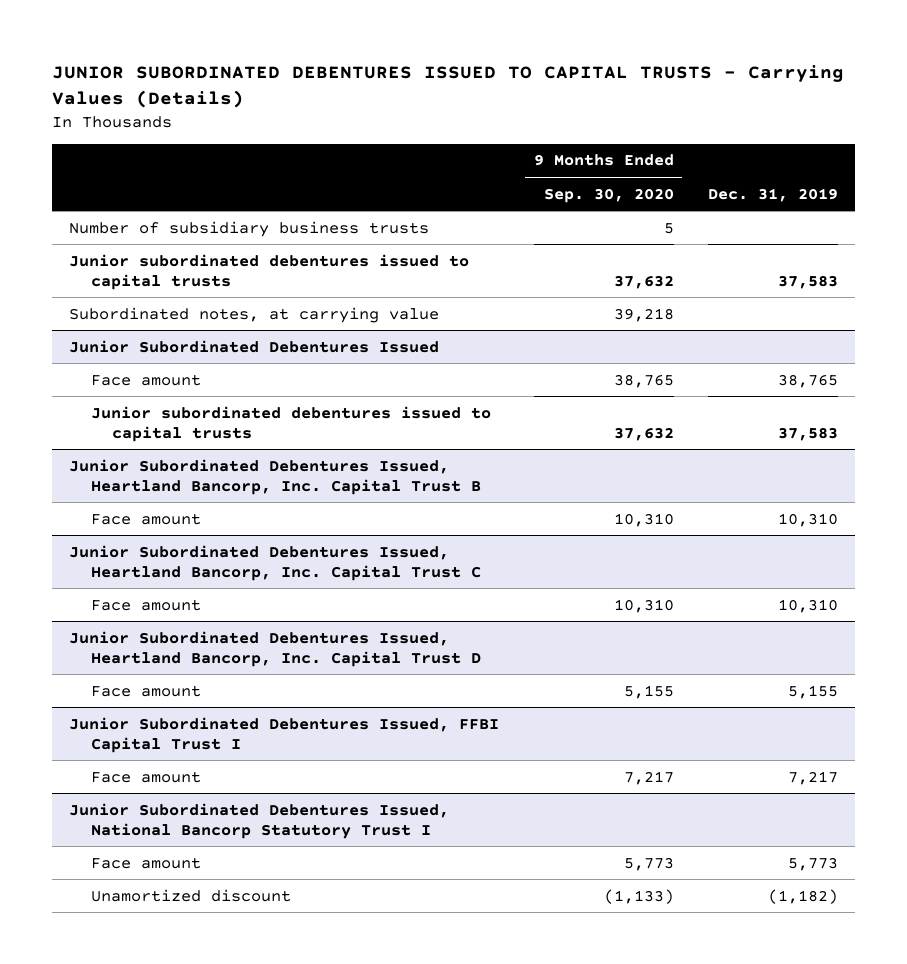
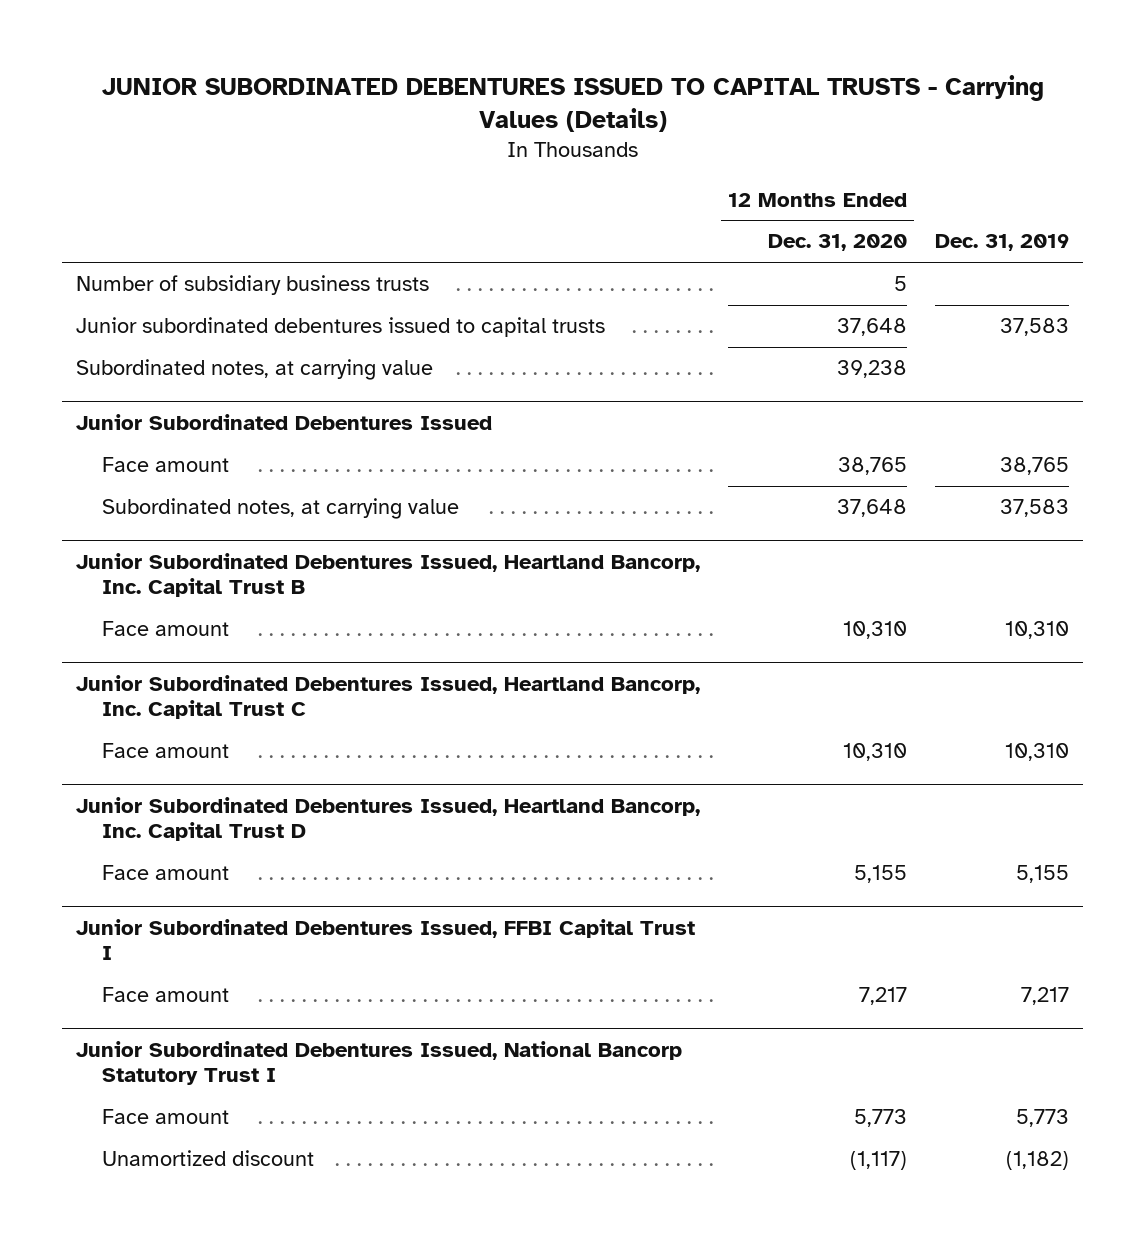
- | 9 Months Ended Sep. 30, 2020 | Dec. 31, 2019
+ | 12 Months Ended Dec. 31, 2020 | Dec. 31, 2019
@ Junior Subordinated Debentures Issued
- Junior subordinated debentures issued to capital trusts | 37,632 | 37,583
+ Subordinated notes, at carrying value | 37,648 | 37,583

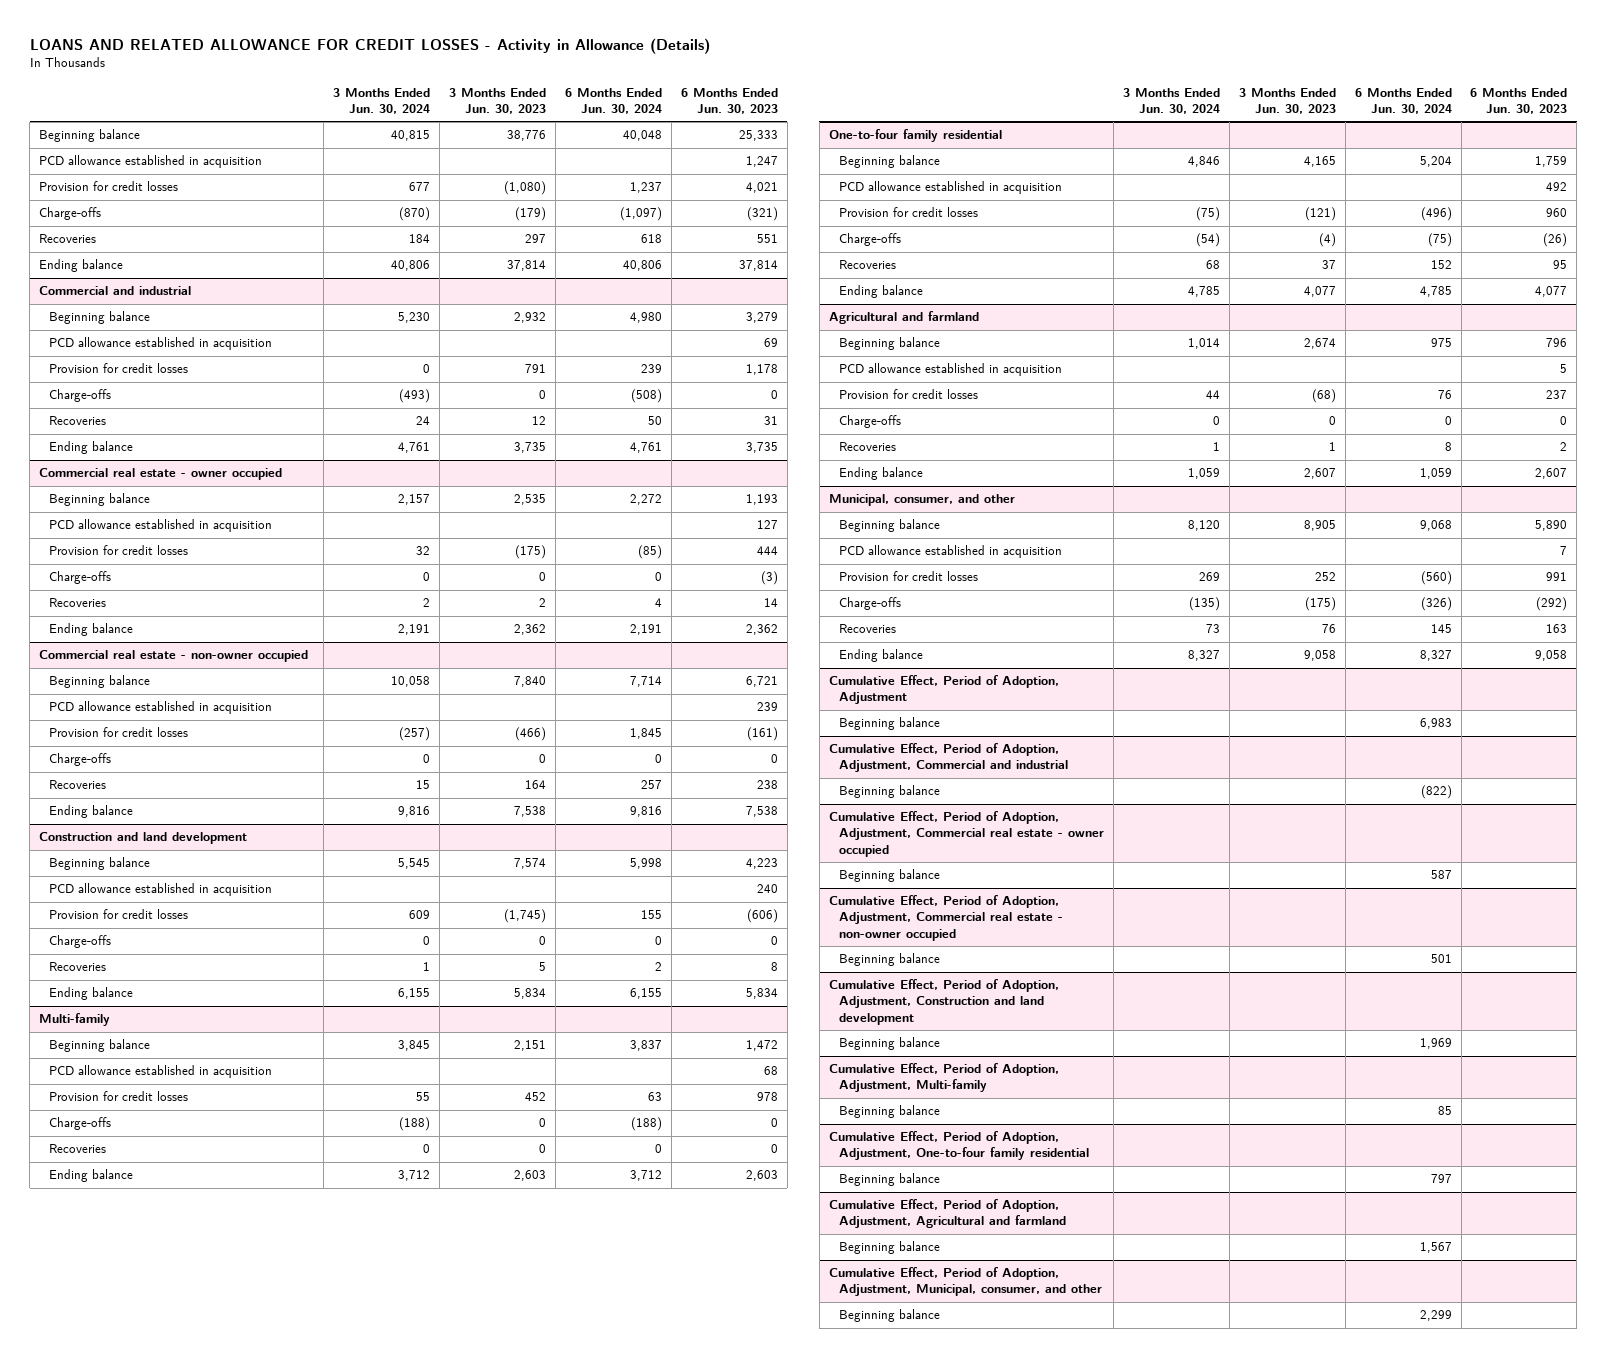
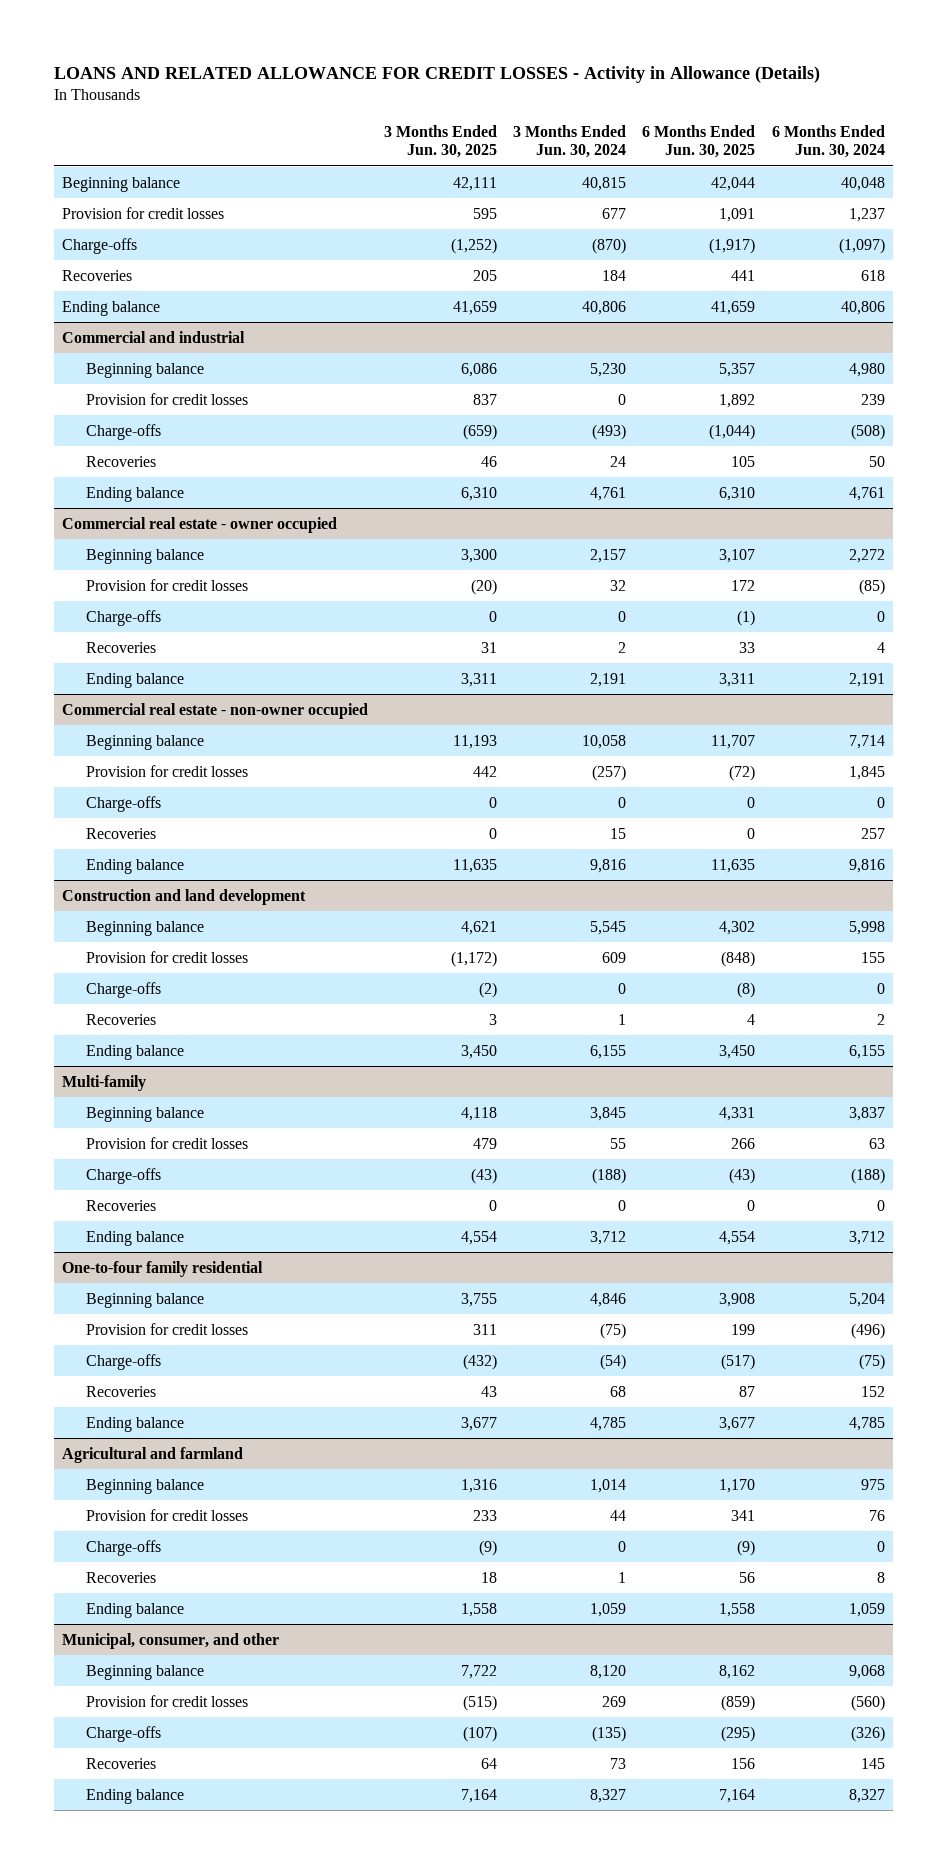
- | 3 Months Ended Jun. 30, 2024 | 3 Months Ended Jun. 30, 2023 | 6 Months Ended Jun. 30, 2024 | 6 Months Ended Jun. 30, 2023
+ | 3 Months Ended Jun. 30, 2025 | 3 Months Ended Jun. 30, 2024 | 6 Months Ended Jun. 30, 2025 | 6 Months Ended Jun. 30, 2024
- PCD allowance established in acquisition | | | | 1,247
@ Commercial and industrial
- PCD allowance established in acquisition | | | | 69
@ Commercial real estate - owner occupied
- PCD allowance established in acquisition | | | | 127
@ Commercial real estate - non-owner occupied
- PCD allowance established in acquisition | | | | 239
@ Construction and land development
- PCD allowance established in acquisition | | | | 240
@ Multi-family
- PCD allowance established in acquisition | | | | 68
@ One-to-four family residential
- PCD allowance established in acquisition | | | | 492
@ Agricultural and farmland
- PCD allowance established in acquisition | | | | 5
@ Municipal, consumer, and other
- PCD allowance established in acquisition | | | | 7
- Cumulative Effect, Period of Adoption, Adjustment
- Beginning balance | | | 6,983 |
- Cumulative Effect, Period of Adoption, Adjustment, Commercial and industrial
- Beginning balance | | | (822) |
- Cumulative Effect, Period of Adoption, Adjustment, Commercial real estate - owner occupied
- Beginning balance | | | 587 |
- Cumulative Effect, Period of Adoption, Adjustment, Commercial real estate - non-owner occupied
- Beginning balance | | | 501 |
- Cumulative Effect, Period of Adoption, Adjustment, Construction and land development
- Beginning balance | | | 1,969 |
- Cumulative Effect, Period of Adoption, Adjustment, Multi-family
- Beginning balance | | | 85 |
- Cumulative Effect, Period of Adoption, Adjustment, One-to-four family residential
- Beginning balance | | | 797 |
- Cumulative Effect, Period of Adoption, Adjustment, Agricultural and farmland
- Beginning balance | | | 1,567 |
- Cumulative Effect, Period of Adoption, Adjustment, Municipal, consumer, and other
- Beginning balance | | | 2,299 |

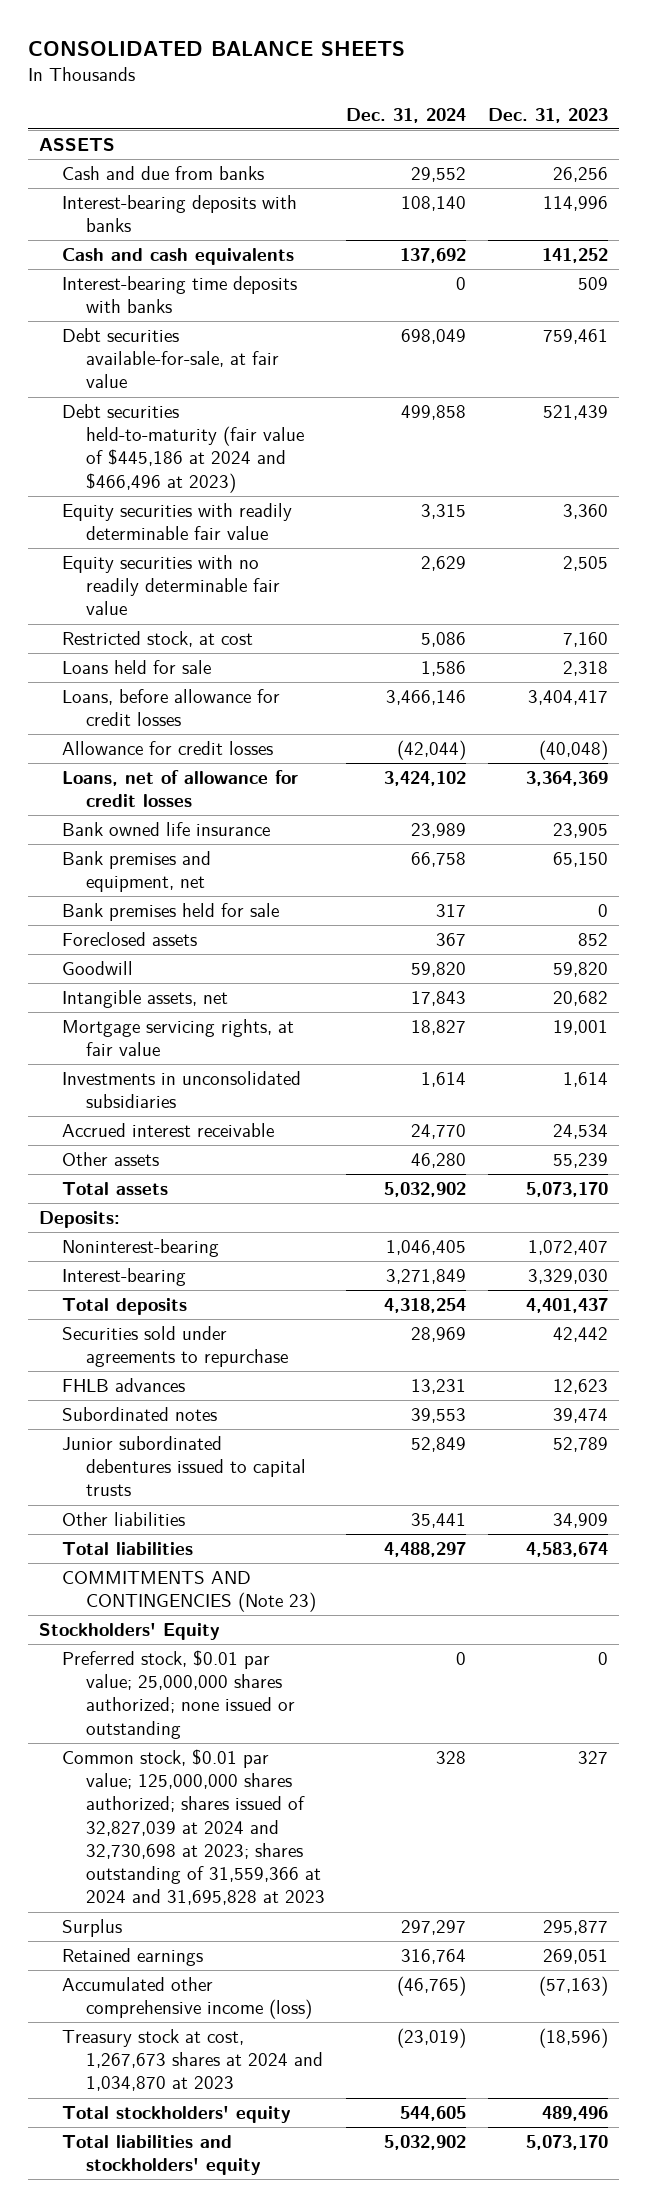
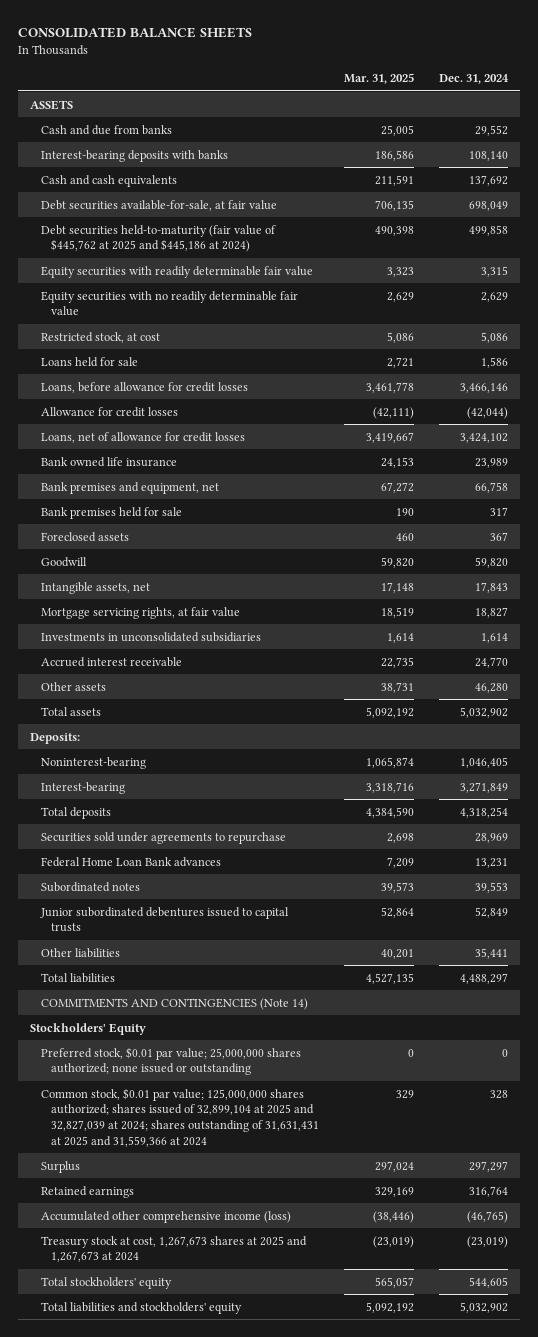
- | Dec. 31, 2024 | Dec. 31, 2023
+ | Mar. 31, 2025 | Dec. 31, 2024
- Interest-bearing time deposits with banks | 0 | 509
- Debt securities held-to-maturity (fair value of $445,186 at 2024 and $466,496 at 2023) | 499,858 | 521,439
+ Debt securities held-to-maturity (fair value of $445,762 at 2025 and $445,186 at 2024) | 490,398 | 499,858
- FHLB advances | 13,231 | 12,623
+ Federal Home Loan Bank advances | 7,209 | 13,231
- COMMITMENTS AND CONTINGENCIES (Note 23)
+ COMMITMENTS AND CONTINGENCIES (Note 14)
- Common stock, $0.01 par value; 125,000,000 shares authorized; shares issued of 32,827,039 at 2024 and 32,730,698 at 2023; shares outstanding of 31,559,366 at 2024 and 31,695,828 at 2023 | 328 | 327
+ Common stock, $0.01 par value; 125,000,000 shares authorized; shares issued of 32,899,104 at 2025 and 32,827,039 at 2024; shares outstanding of 31,631,431 at 2025 and 31,559,366 at 2024 | 329 | 328
- Treasury stock at cost, 1,267,673 shares at 2024 and 1,034,870 at 2023 | (23,019) | (18,596)
+ Treasury stock at cost, 1,267,673 shares at 2025 and 1,267,673 at 2024 | (23,019) | (23,019)

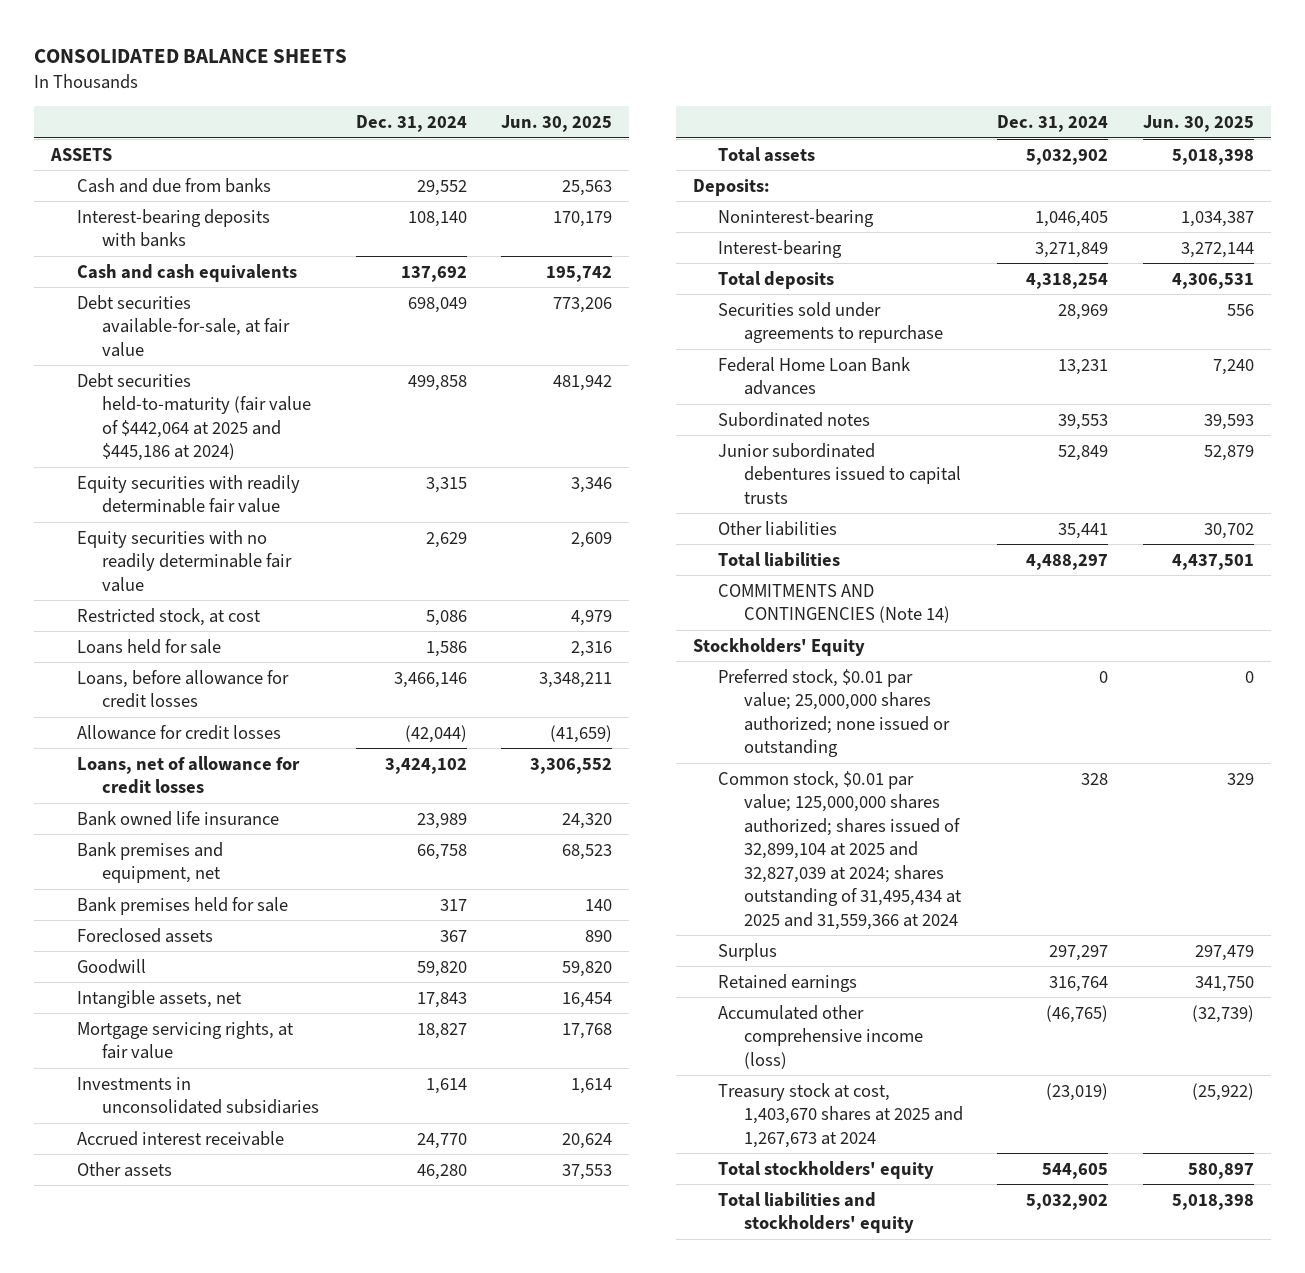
- | Mar. 31, 2025 | Dec. 31, 2024
+ | Dec. 31, 2024 | Jun. 30, 2025
- Debt securities held-to-maturity (fair value of $445,762 at 2025 and $445,186 at 2024) | 490,398 | 499,858
+ Debt securities held-to-maturity (fair value of $442,064 at 2025 and $445,186 at 2024) | 499,858 | 481,942
- Common stock, $0.01 par value; 125,000,000 shares authorized; shares issued of 32,899,104 at 2025 and 32,827,039 at 2024; shares outstanding of 31,631,431 at 2025 and 31,559,366 at 2024 | 329 | 328
+ Common stock, $0.01 par value; 125,000,000 shares authorized; shares issued of 32,899,104 at 2025 and 32,827,039 at 2024; shares outstanding of 31,495,434 at 2025 and 31,559,366 at 2024 | 328 | 329
- Treasury stock at cost, 1,267,673 shares at 2025 and 1,267,673 at 2024 | (23,019) | (23,019)
+ Treasury stock at cost, 1,403,670 shares at 2025 and 1,267,673 at 2024 | (23,019) | (25,922)

